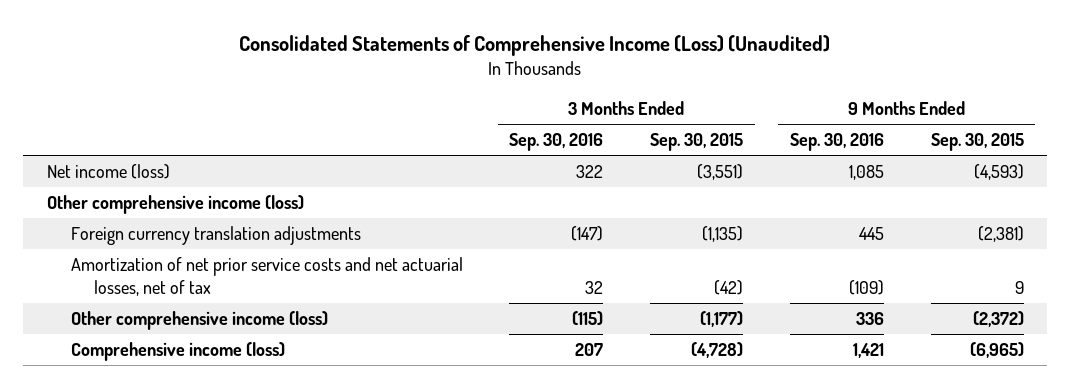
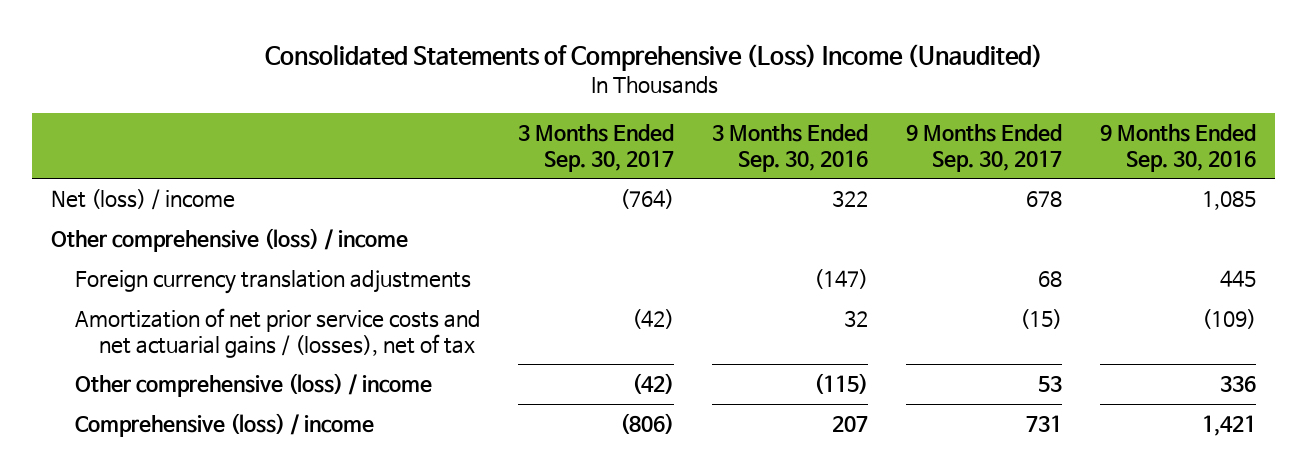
- Consolidated Statements of Comprehensive Income (Loss) (Unaudited)
+ Consolidated Statements of Comprehensive (Loss) Income (Unaudited)
- | 3 Months Ended Sep. 30, 2016 | 3 Months Ended Sep. 30, 2015 | 9 Months Ended Sep. 30, 2016 | 9 Months Ended Sep. 30, 2015
+ | 3 Months Ended Sep. 30, 2017 | 3 Months Ended Sep. 30, 2016 | 9 Months Ended Sep. 30, 2017 | 9 Months Ended Sep. 30, 2016
- Net income (loss) | 322 | (3,551) | 1,085 | (4,593)
- Other comprehensive income (loss)
+ Net (loss) / income | (764) | 322 | 678 | 1,085
+ Other comprehensive (loss) / income
- Amortization of net prior service costs and net actuarial losses, net of tax | 32 | (42) | (109) | 9
- Other comprehensive income (loss) | (115) | (1,177) | 336 | (2,372)
- Comprehensive income (loss) | 207 | (4,728) | 1,421 | (6,965)
+ Amortization of net prior service costs and net actuarial gains / (losses), net of tax | (42) | 32 | (15) | (109)
+ Other comprehensive (loss) / income | (42) | (115) | 53 | 336
+ Comprehensive (loss) / income | (806) | 207 | 731 | 1,421

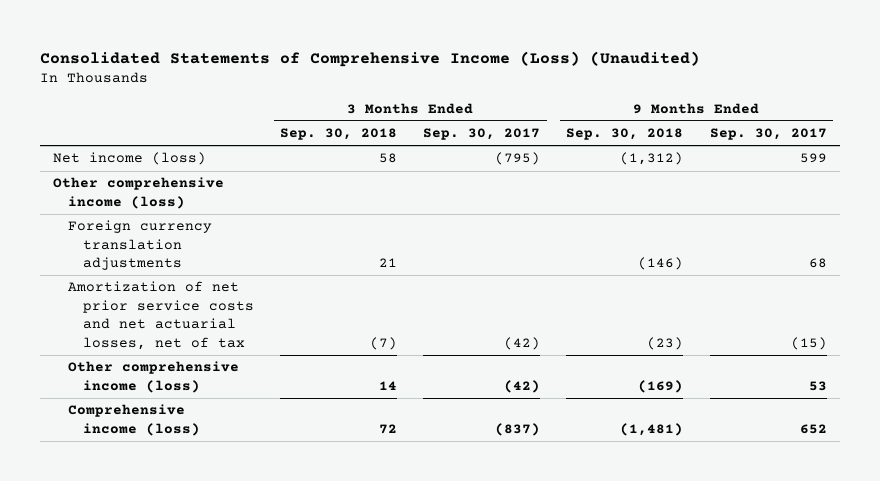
- Consolidated Statements of Comprehensive (Loss) Income (Unaudited)
+ Consolidated Statements of Comprehensive Income (Loss) (Unaudited)
- | 3 Months Ended Sep. 30, 2017 | 3 Months Ended Sep. 30, 2016 | 9 Months Ended Sep. 30, 2017 | 9 Months Ended Sep. 30, 2016
+ | 3 Months Ended Sep. 30, 2018 | 3 Months Ended Sep. 30, 2017 | 9 Months Ended Sep. 30, 2018 | 9 Months Ended Sep. 30, 2017
- Net (loss) / income | (764) | 322 | 678 | 1,085
- Other comprehensive (loss) / income
+ Net income (loss) | 58 | (795) | (1,312) | 599
+ Other comprehensive income (loss)
- Amortization of net prior service costs and net actuarial gains / (losses), net of tax | (42) | 32 | (15) | (109)
- Other comprehensive (loss) / income | (42) | (115) | 53 | 336
- Comprehensive (loss) / income | (806) | 207 | 731 | 1,421
+ Amortization of net prior service costs and net actuarial losses, net of tax | (7) | (42) | (23) | (15)
+ Other comprehensive income (loss) | 14 | (42) | (169) | 53
+ Comprehensive income (loss) | 72 | (837) | (1,481) | 652

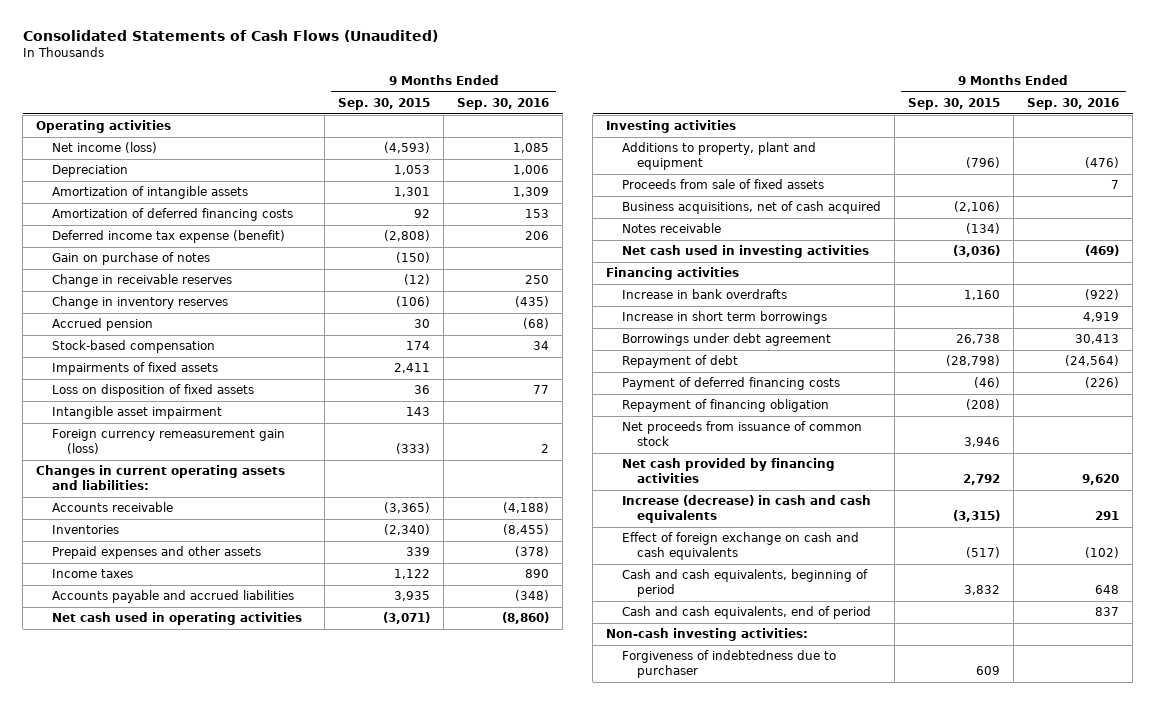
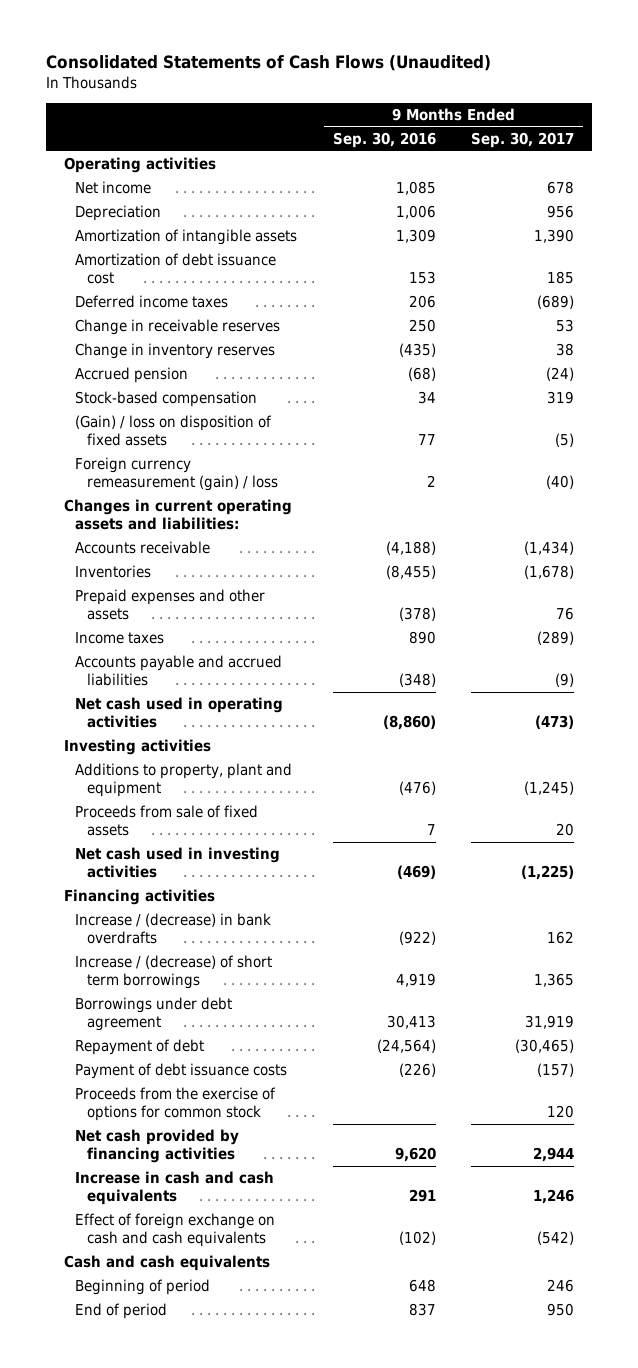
- | 9 Months Ended Sep. 30, 2015 | 9 Months Ended Sep. 30, 2016
+ | 9 Months Ended Sep. 30, 2016 | 9 Months Ended Sep. 30, 2017
- Net income (loss) | (4,593) | 1,085
+ Net income | 1,085 | 678
- Amortization of deferred financing costs | 92 | 153
- Deferred income tax expense (benefit) | (2,808) | 206
- Gain on purchase of notes | (150) |
+ Amortization of debt issuance cost | 153 | 185
+ Deferred income taxes | 206 | (689)
- Impairments of fixed assets | 2,411 |
- Loss on disposition of fixed assets | 36 | 77
- Intangible asset impairment | 143 |
- Foreign currency remeasurement gain (loss) | (333) | 2
+ (Gain) / loss on disposition of fixed assets | 77 | (5)
+ Foreign currency remeasurement (gain) / loss | 2 | (40)
- Business acquisitions, net of cash acquired | (2,106) |
- Notes receivable | (134) |
- Increase in bank overdrafts | 1,160 | (922)
- Increase in short term borrowings | | 4,919
+ Increase / (decrease) in bank overdrafts | (922) | 162
+ Increase / (decrease) of short term borrowings | 4,919 | 1,365
- Payment of deferred financing costs | (46) | (226)
- Repayment of financing obligation | (208) |
- Net proceeds from issuance of common stock | 3,946 |
+ Payment of debt issuance costs | (226) | (157)
+ Proceeds from the exercise of options for common stock | | 120
- Increase (decrease) in cash and cash equivalents | (3,315) | 291
+ Increase in cash and cash equivalents | 291 | 1,246
- Cash and cash equivalents, beginning of period | 3,832 | 648
- Cash and cash equivalents, end of period | | 837
- Non-cash investing activities:
- Forgiveness of indebtedness due to purchaser | 609 |
+ Cash and cash equivalents
+ Beginning of period | 648 | 246
+ End of period | 837 | 950

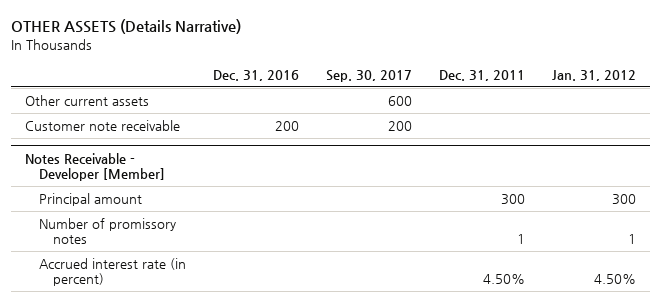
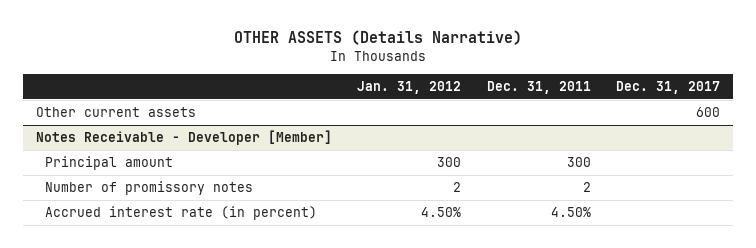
- | Dec. 31, 2016 | Sep. 30, 2017 | Dec. 31, 2011 | Jan. 31, 2012
+ | Jan. 31, 2012 | Dec. 31, 2011 | Dec. 31, 2017
- Customer note receivable | 200 | 200 | |
@ Notes Receivable - Developer [Member]
- Number of promissory notes | | | 1 | 1
+ Number of promissory notes | 2 | 2 |

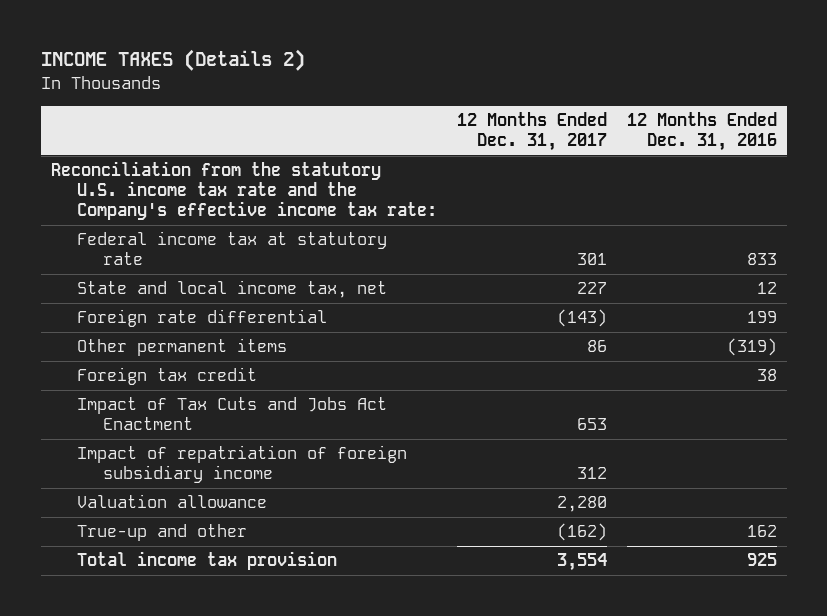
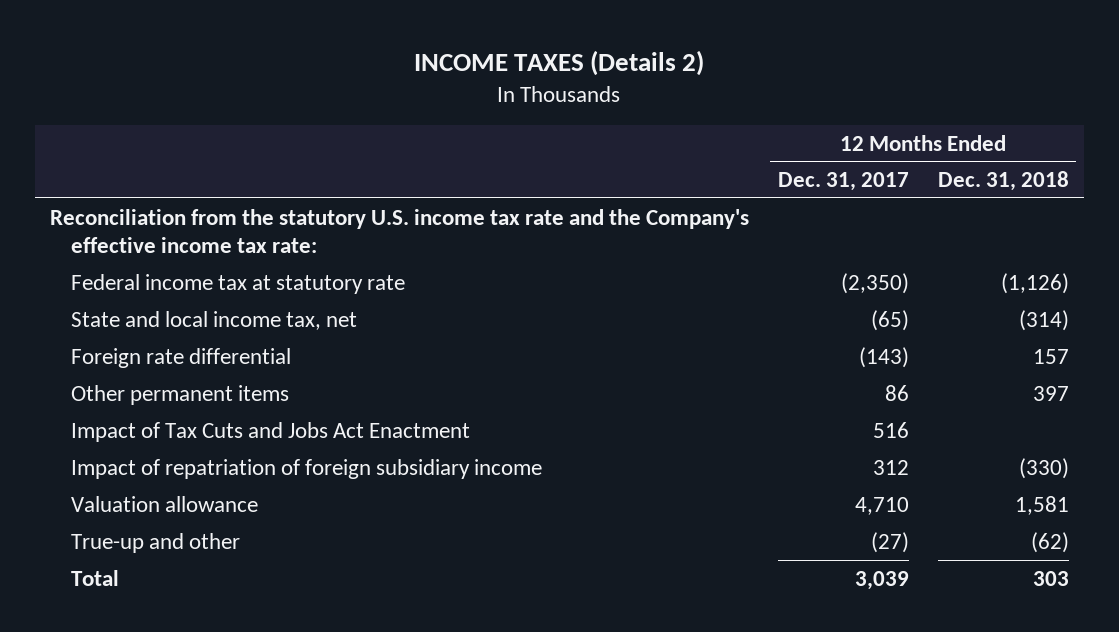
- | 12 Months Ended Dec. 31, 2017 | 12 Months Ended Dec. 31, 2016
+ | 12 Months Ended Dec. 31, 2017 | 12 Months Ended Dec. 31, 2018
- Federal income tax at statutory rate | 301 | 833
- State and local income tax, net | 227 | 12
+ Federal income tax at statutory rate | (2,350) | (1,126)
+ State and local income tax, net | (65) | (314)
- Foreign tax credit | | 38
- Impact of Tax Cuts and Jobs Act Enactment | 653 |
+ Impact of Tax Cuts and Jobs Act Enactment | 516 |
- Valuation allowance | 2,280 |
- True-up and other | (162) | 162
- Total income tax provision | 3,554 | 925
+ Valuation allowance | 4,710 | 1,581
+ True-up and other | (27) | (62)
+ Total | 3,039 | 303

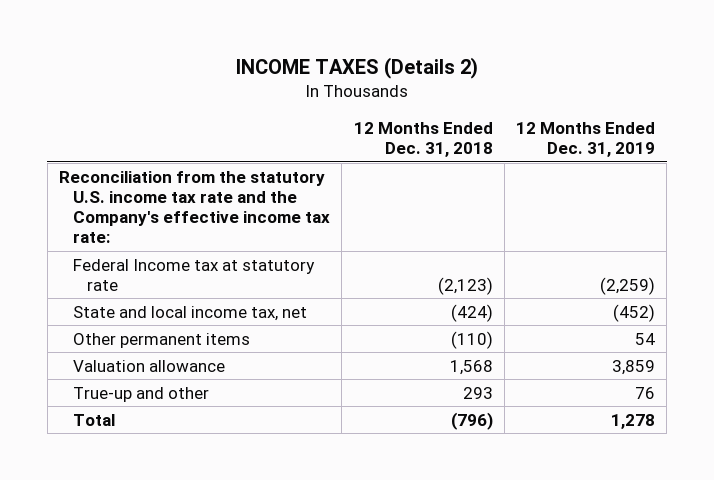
- | 12 Months Ended Dec. 31, 2017 | 12 Months Ended Dec. 31, 2018
+ | 12 Months Ended Dec. 31, 2018 | 12 Months Ended Dec. 31, 2019
- Federal income tax at statutory rate | (2,350) | (1,126)
- State and local income tax, net | (65) | (314)
- Foreign rate differential | (143) | 157
- Other permanent items | 86 | 397
- Impact of Tax Cuts and Jobs Act Enactment | 516 |
- Impact of repatriation of foreign subsidiary income | 312 | (330)
- Valuation allowance | 4,710 | 1,581
- True-up and other | (27) | (62)
- Total | 3,039 | 303
+ Federal Income tax at statutory rate | (2,123) | (2,259)
+ State and local income tax, net | (424) | (452)
+ Other permanent items | (110) | 54
+ Valuation allowance | 1,568 | 3,859
+ True-up and other | 293 | 76
+ Total | (796) | 1,278

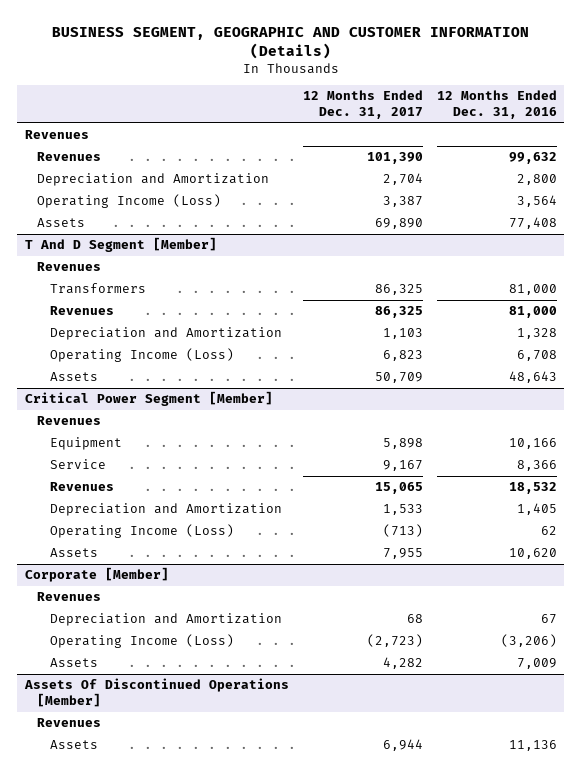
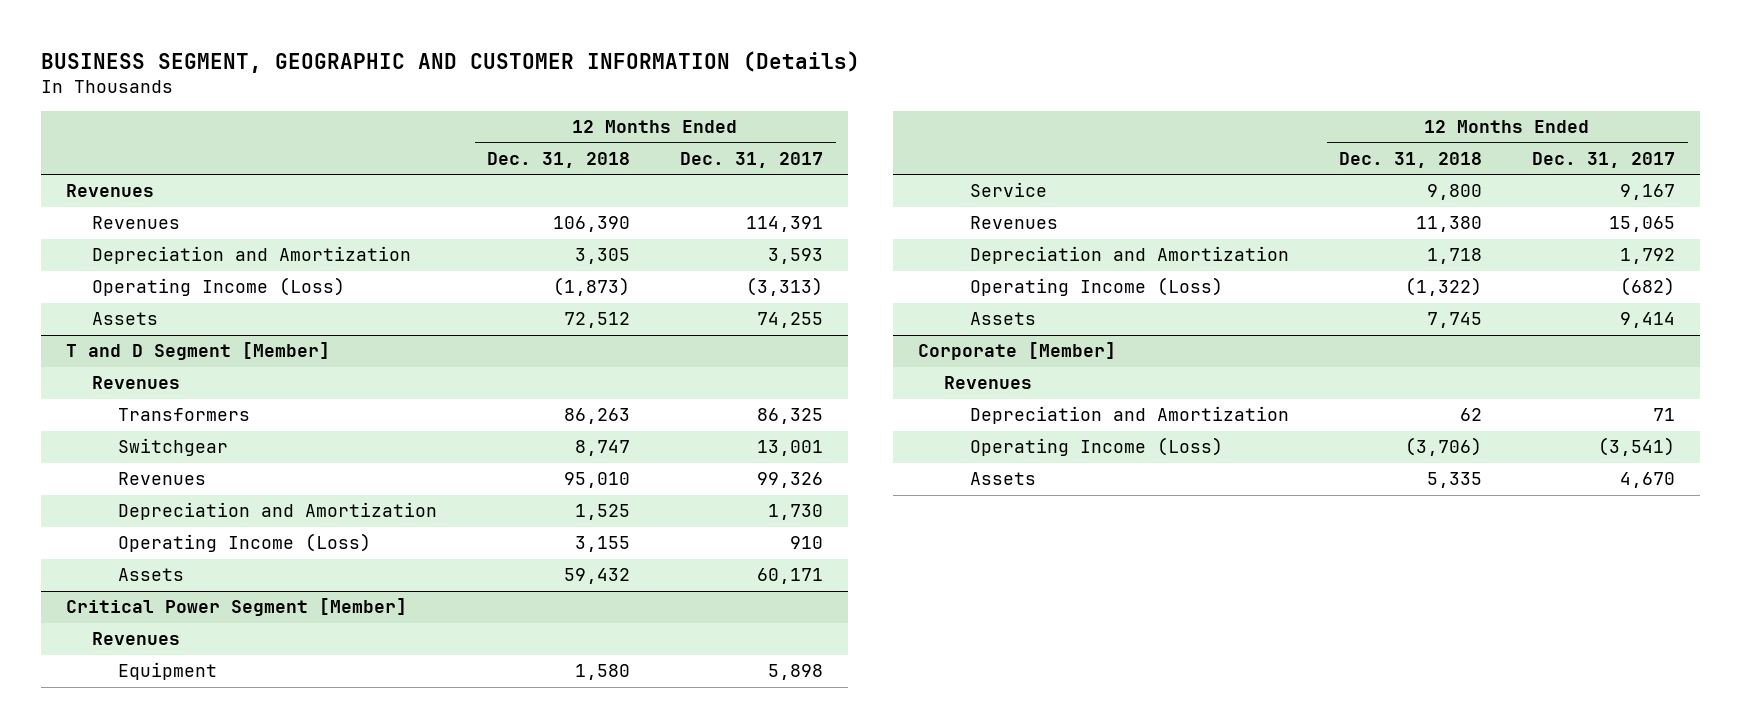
- | 12 Months Ended Dec. 31, 2017 | 12 Months Ended Dec. 31, 2016
+ | 12 Months Ended Dec. 31, 2018 | 12 Months Ended Dec. 31, 2017
- Revenues | 101,390 | 99,632
- Depreciation and Amortization | 2,704 | 2,800
- Operating Income (Loss) | 3,387 | 3,564
- Assets | 69,890 | 77,408
- T And D Segment [Member]
+ Revenues | 106,390 | 114,391
+ Depreciation and Amortization | 3,305 | 3,593
+ Operating Income (Loss) | (1,873) | (3,313)
+ Assets | 72,512 | 74,255
+ T and D Segment [Member]
- Revenues | 86,325 | 81,000
- Depreciation and Amortization | 1,103 | 1,328
- Operating Income (Loss) | 6,823 | 6,708
- Assets | 50,709 | 48,643
+ Switchgear | 8,747 | 13,001
+ Revenues | 95,010 | 99,326
+ Depreciation and Amortization | 1,525 | 1,730
+ Operating Income (Loss) | 3,155 | 910
+ Assets | 59,432 | 60,171
@ Critical Power Segment [Member]
- Depreciation and Amortization | 1,533 | 1,405
- Operating Income (Loss) | (713) | 62
- Assets | 7,955 | 10,620
+ Depreciation and Amortization | 1,718 | 1,792
+ Operating Income (Loss) | (1,322) | (682)
+ Assets | 7,745 | 9,414
@ Corporate [Member]
- Depreciation and Amortization | 68 | 67
- Operating Income (Loss) | (2,723) | (3,206)
- Assets | 4,282 | 7,009
- Assets Of Discontinued Operations [Member]
- Revenues
- Assets | 6,944 | 11,136
@ Corporate [Member]
+ Depreciation and Amortization | 62 | 71
+ Operating Income (Loss) | (3,706) | (3,541)
+ Assets | 5,335 | 4,670

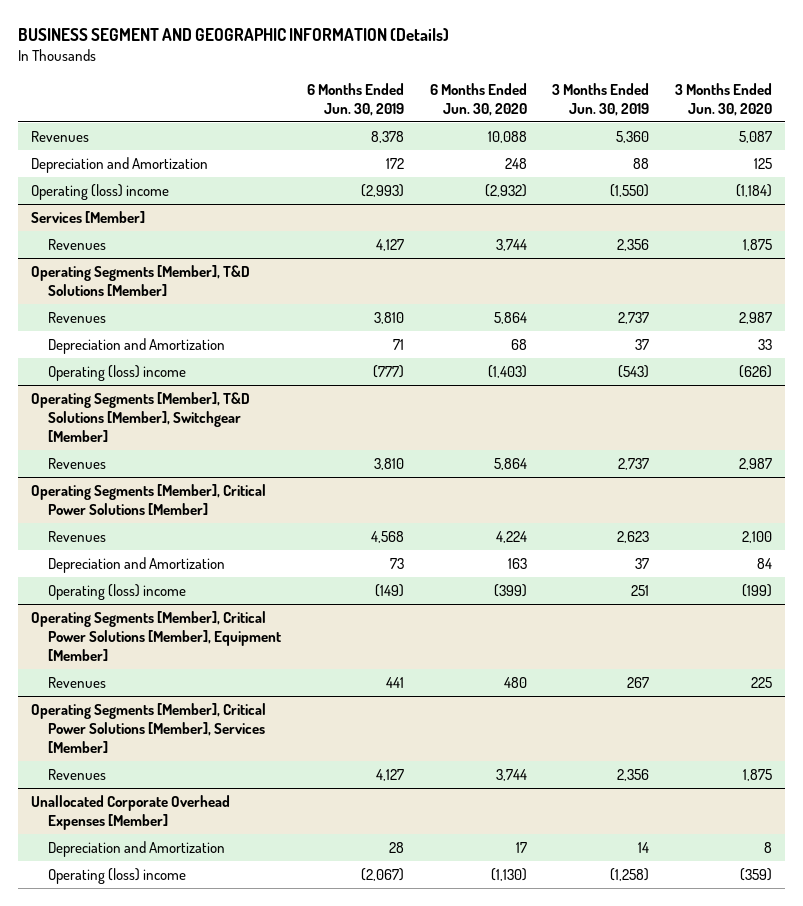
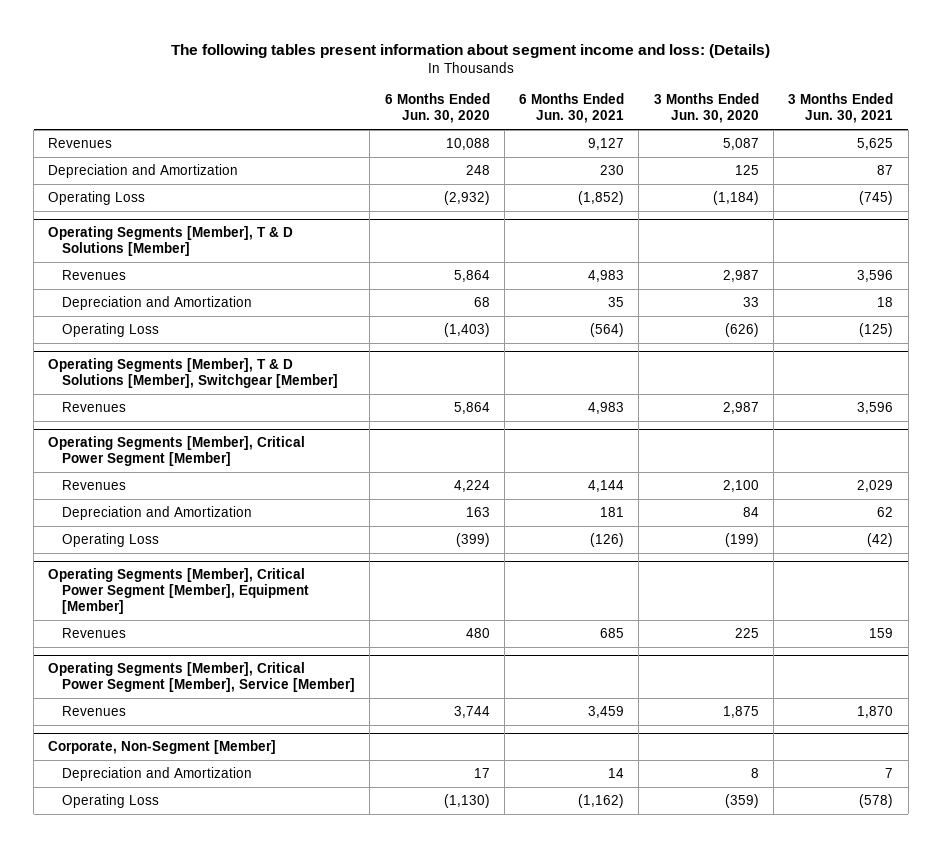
- BUSINESS SEGMENT AND GEOGRAPHIC INFORMATION (Details)
+ The following tables present information about segment income and loss: (Details)
- | 6 Months Ended Jun. 30, 2019 | 6 Months Ended Jun. 30, 2020 | 3 Months Ended Jun. 30, 2019 | 3 Months Ended Jun. 30, 2020
+ | 6 Months Ended Jun. 30, 2020 | 6 Months Ended Jun. 30, 2021 | 3 Months Ended Jun. 30, 2020 | 3 Months Ended Jun. 30, 2021
- Operating (loss) income | (2,993) | (2,932) | (1,550) | (1,184)
- Services [Member]
- Revenues | 4,127 | 3,744 | 2,356 | 1,875
- Operating Segments [Member], T&D Solutions [Member]
+ Operating Loss | (2,932) | (1,852) | (1,184) | (745)
+ Operating Segments [Member], T & D Solutions [Member]
- Operating (loss) income | (777) | (1,403) | (543) | (626)
- Operating Segments [Member], T&D Solutions [Member], Switchgear [Member]
+ Operating Loss | (1,403) | (564) | (626) | (125)
+ Operating Segments [Member], T & D Solutions [Member], Switchgear [Member]
- Operating Segments [Member], Critical Power Solutions [Member]
+ Operating Segments [Member], Critical Power Segment [Member]
- Operating (loss) income | (149) | (399) | 251 | (199)
- Operating Segments [Member], Critical Power Solutions [Member], Equipment [Member]
+ Operating Loss | (399) | (126) | (199) | (42)
+ Operating Segments [Member], Critical Power Segment [Member], Equipment [Member]
- Operating Segments [Member], Critical Power Solutions [Member], Services [Member]
+ Operating Segments [Member], Critical Power Segment [Member], Service [Member]
- Unallocated Corporate Overhead Expenses [Member]
+ Corporate, Non-Segment [Member]
- Operating (loss) income | (2,067) | (1,130) | (1,258) | (359)
+ Operating Loss | (1,130) | (1,162) | (359) | (578)

